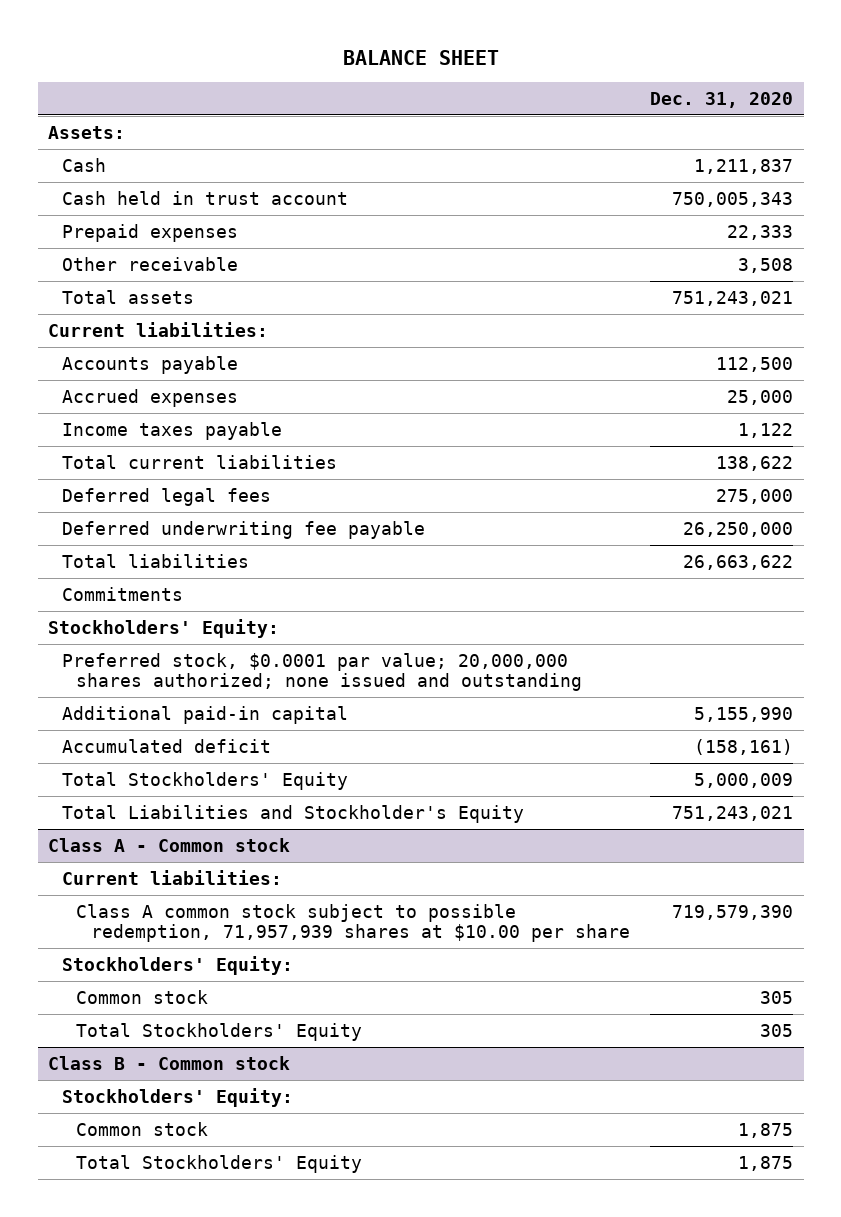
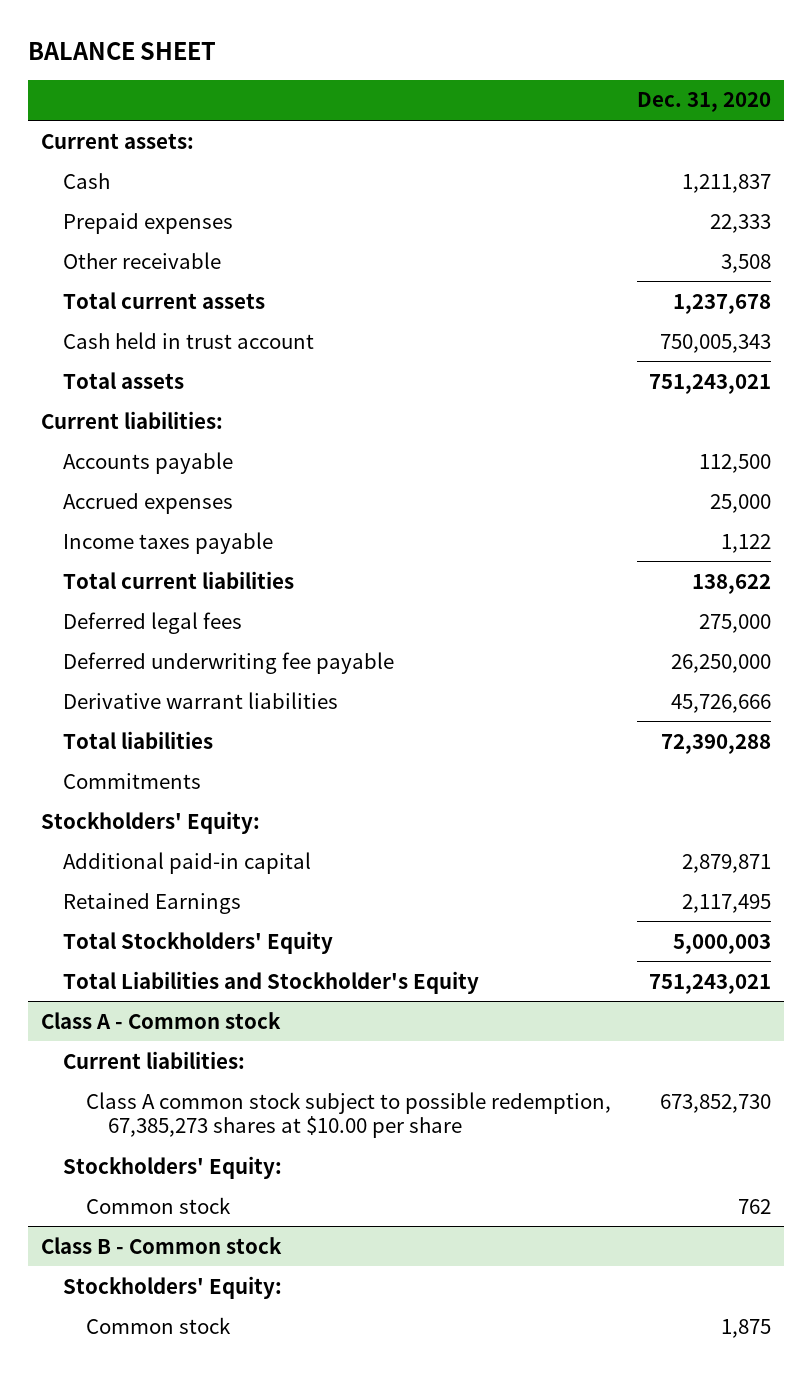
- Assets:
+ Current assets:
+ Total current assets | 1,237,678
moved down: Cash held in trust account | 750,005,343
- Total liabilities | 26,663,622
+ Derivative warrant liabilities | 45,726,666
+ Total liabilities | 72,390,288
- Preferred stock, $0.0001 par value; 20,000,000 shares authorized; none issued and outstanding
- Additional paid-in capital | 5,155,990
- Accumulated deficit | (158,161)
- Total Stockholders' Equity | 5,000,009
+ Additional paid-in capital | 2,879,871
+ Retained Earnings | 2,117,495
+ Total Stockholders' Equity | 5,000,003
@ Class A - Common stock
- Class A common stock subject to possible redemption, 71,957,939 shares at $10.00 per share | 719,579,390
+ Class A common stock subject to possible redemption, 67,385,273 shares at $10.00 per share | 673,852,730
- Common stock | 305
- Total Stockholders' Equity | 305
+ Common stock | 762
@ Class B - Common stock
- Total Stockholders' Equity | 1,875

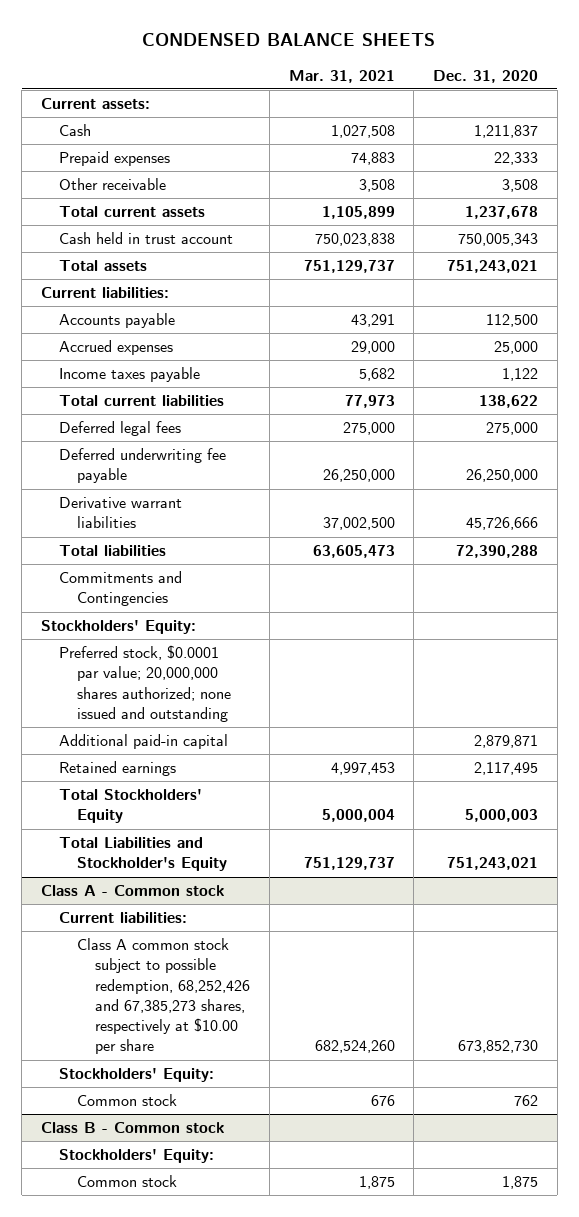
- BALANCE SHEET
+ CONDENSED BALANCE SHEETS
- | Dec. 31, 2020
+ | Mar. 31, 2021 | Dec. 31, 2020
- Commitments
+ Commitments and Contingencies
+ Preferred stock, $0.0001 par value; 20,000,000 shares authorized; none issued and outstanding
- Retained Earnings | 2,117,495
+ Retained earnings | 4,997,453 | 2,117,495
@ Class A - Common stock
- Class A common stock subject to possible redemption, 67,385,273 shares at $10.00 per share | 673,852,730
+ Class A common stock subject to possible redemption, 68,252,426 and 67,385,273 shares, respectively at $10.00 per share | 682,524,260 | 673,852,730

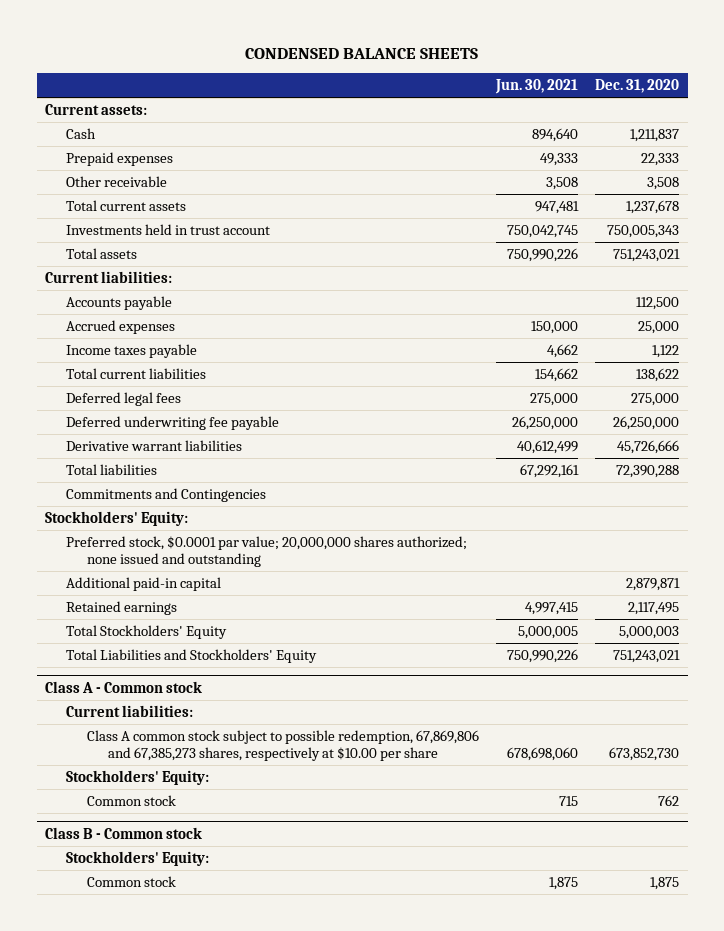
- | Mar. 31, 2021 | Dec. 31, 2020
+ | Jun. 30, 2021 | Dec. 31, 2020
- Cash held in trust account | 750,023,838 | 750,005,343
+ Investments held in trust account | 750,042,745 | 750,005,343
- Total Liabilities and Stockholder's Equity | 751,129,737 | 751,243,021
+ Total Liabilities and Stockholders' Equity | 750,990,226 | 751,243,021
@ Class A - Common stock
- Class A common stock subject to possible redemption, 68,252,426 and 67,385,273 shares, respectively at $10.00 per share | 682,524,260 | 673,852,730
+ Class A common stock subject to possible redemption, 67,869,806 and 67,385,273 shares, respectively at $10.00 per share | 678,698,060 | 673,852,730

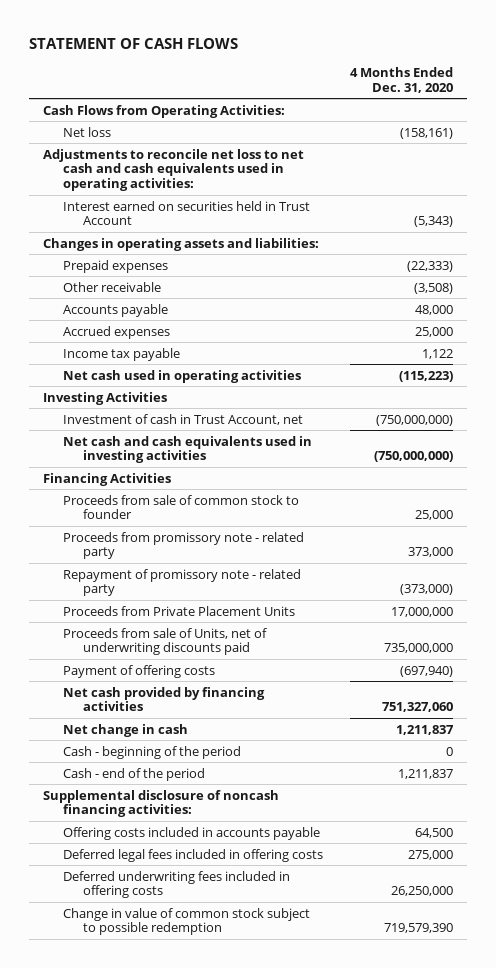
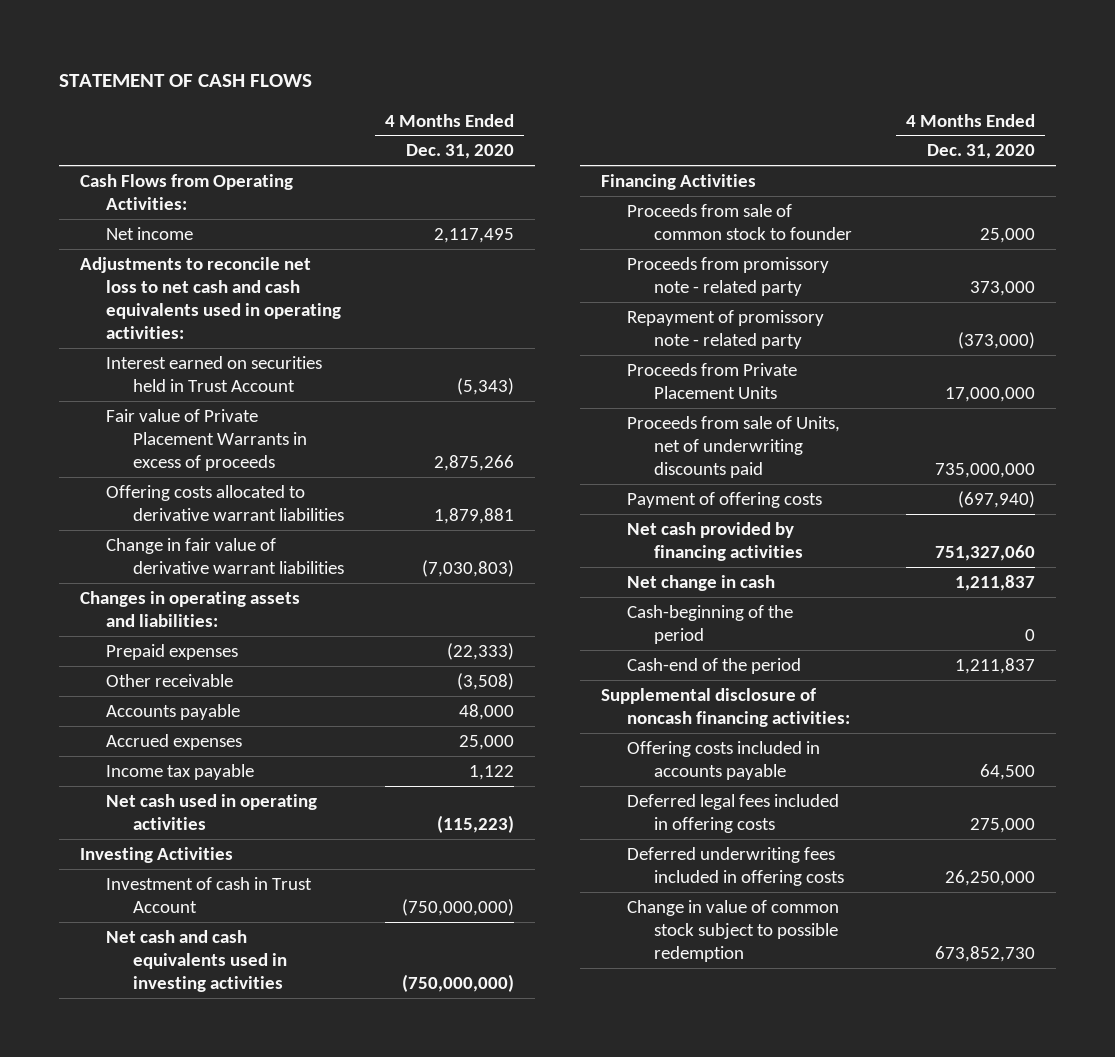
- Net loss | (158,161)
+ Net income | 2,117,495
+ Fair value of Private Placement Warrants in excess of proceeds | 2,875,266
+ Offering costs allocated to derivative warrant liabilities | 1,879,881
+ Change in fair value of derivative warrant liabilities | (7,030,803)
- Investment of cash in Trust Account, net | (750,000,000)
+ Investment of cash in Trust Account | (750,000,000)
- Cash - beginning of the period | 0
- Cash - end of the period | 1,211,837
+ Cash-beginning of the period | 0
+ Cash-end of the period | 1,211,837
- Change in value of common stock subject to possible redemption | 719,579,390
+ Change in value of common stock subject to possible redemption | 673,852,730

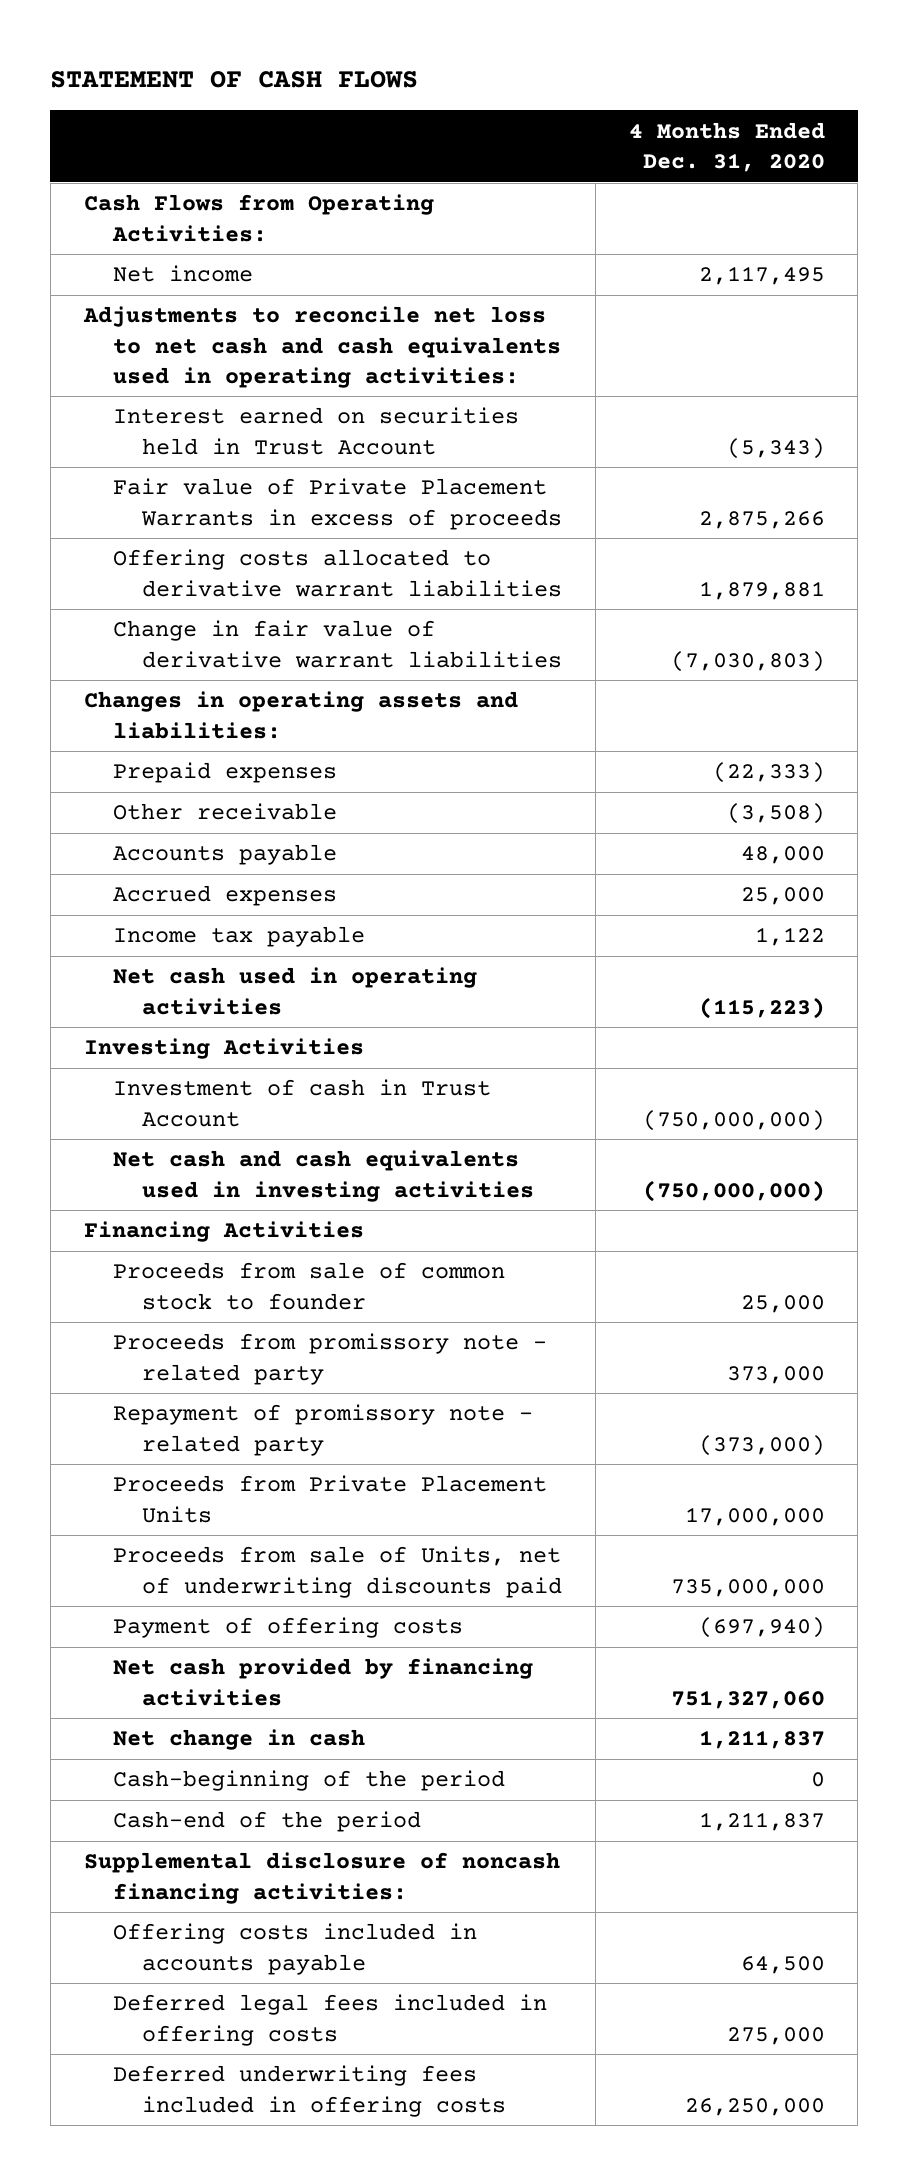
- Change in value of common stock subject to possible redemption | 673,852,730

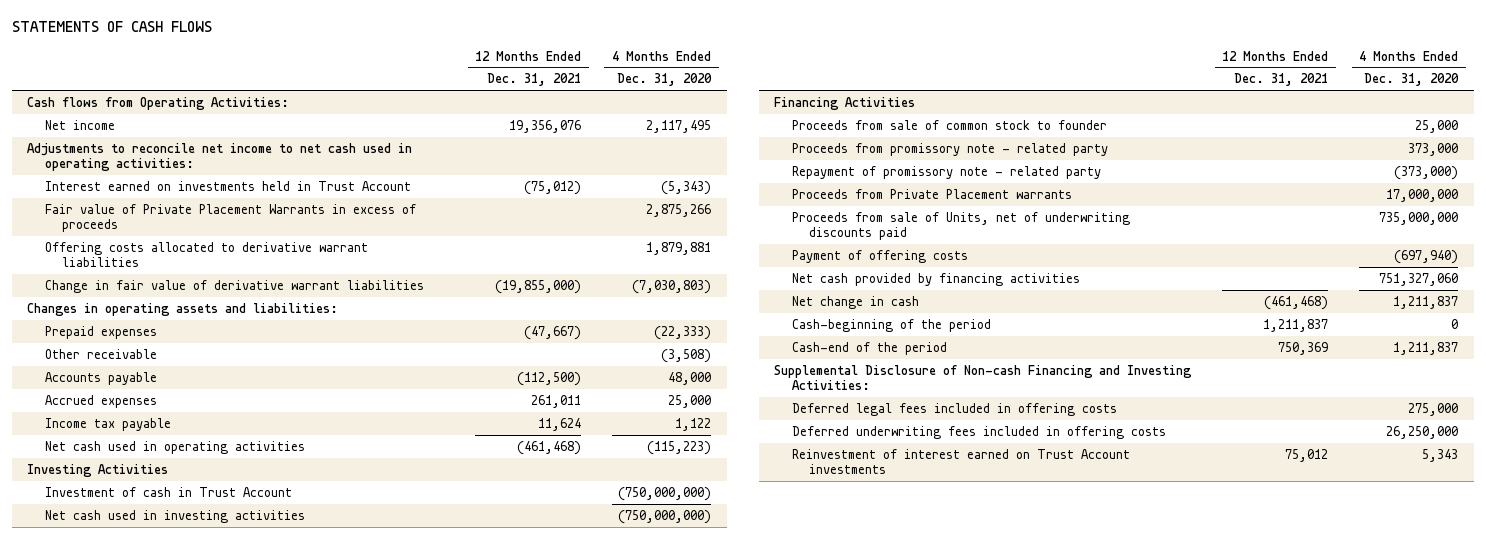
- STATEMENT OF CASH FLOWS
+ STATEMENTS OF CASH FLOWS
- | 4 Months Ended Dec. 31, 2020
+ | 12 Months Ended Dec. 31, 2021 | 4 Months Ended Dec. 31, 2020
- Cash Flows from Operating Activities:
+ Cash flows from Operating Activities:
- Adjustments to reconcile net loss to net cash and cash equivalents used in operating activities:
- Interest earned on securities held in Trust Account | (5,343)
+ Adjustments to reconcile net income to net cash used in operating activities:
+ Interest earned on investments held in Trust Account | (75,012) | (5,343)
- Net cash and cash equivalents used in investing activities | (750,000,000)
+ Net cash used in investing activities | | (750,000,000)
- Proceeds from Private Placement Units | 17,000,000
+ Proceeds from Private Placement warrants | | 17,000,000
- Supplemental disclosure of noncash financing activities:
- Offering costs included in accounts payable | 64,500
+ Supplemental Disclosure of Non-cash Financing and Investing Activities:
+ Reinvestment of interest earned on Trust Account investments | 75,012 | 5,343

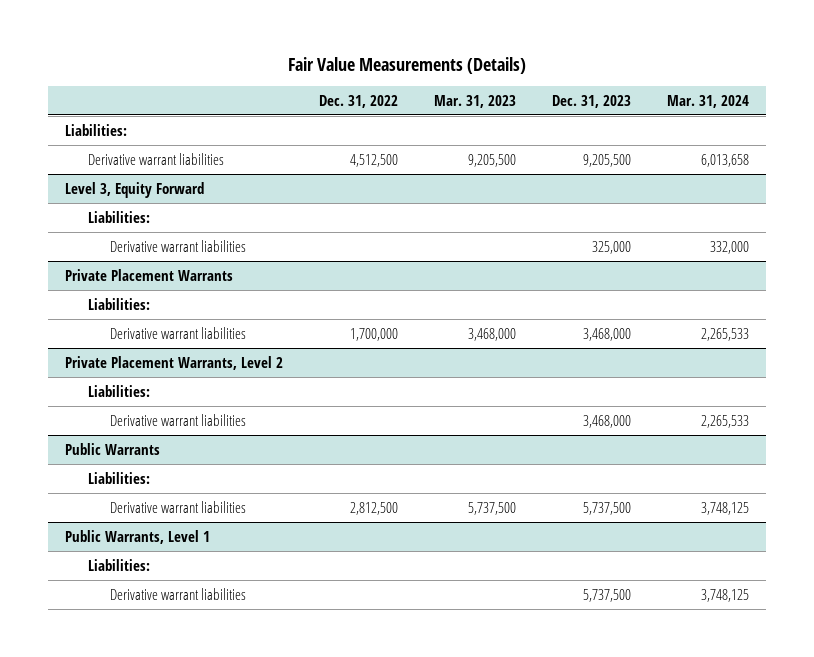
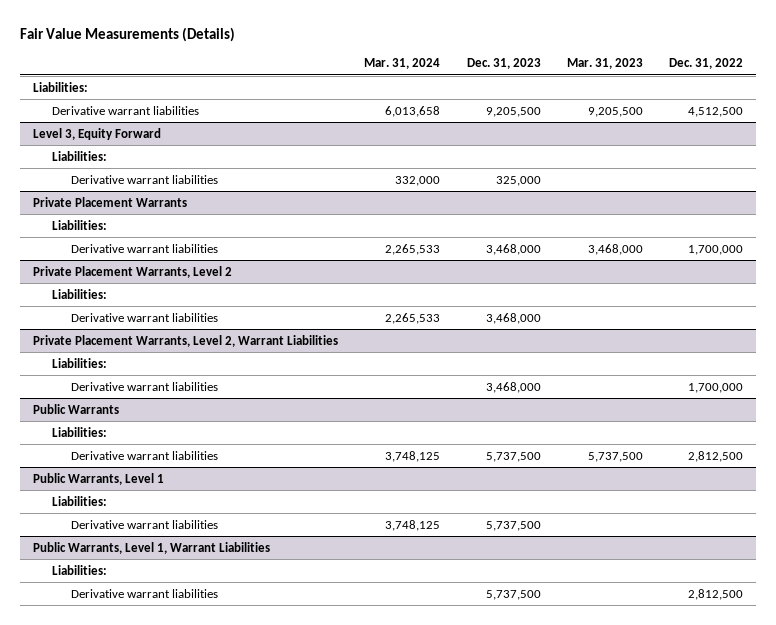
- | Dec. 31, 2022 | Mar. 31, 2023 | Dec. 31, 2023 | Mar. 31, 2024
+ | Mar. 31, 2024 | Dec. 31, 2023 | Mar. 31, 2023 | Dec. 31, 2022
+ Private Placement Warrants, Level 2, Warrant Liabilities
+ Liabilities:
+ Derivative warrant liabilities | | 3,468,000 | | 1,700,000
+ Public Warrants, Level 1, Warrant Liabilities
+ Liabilities:
+ Derivative warrant liabilities | | 5,737,500 | | 2,812,500

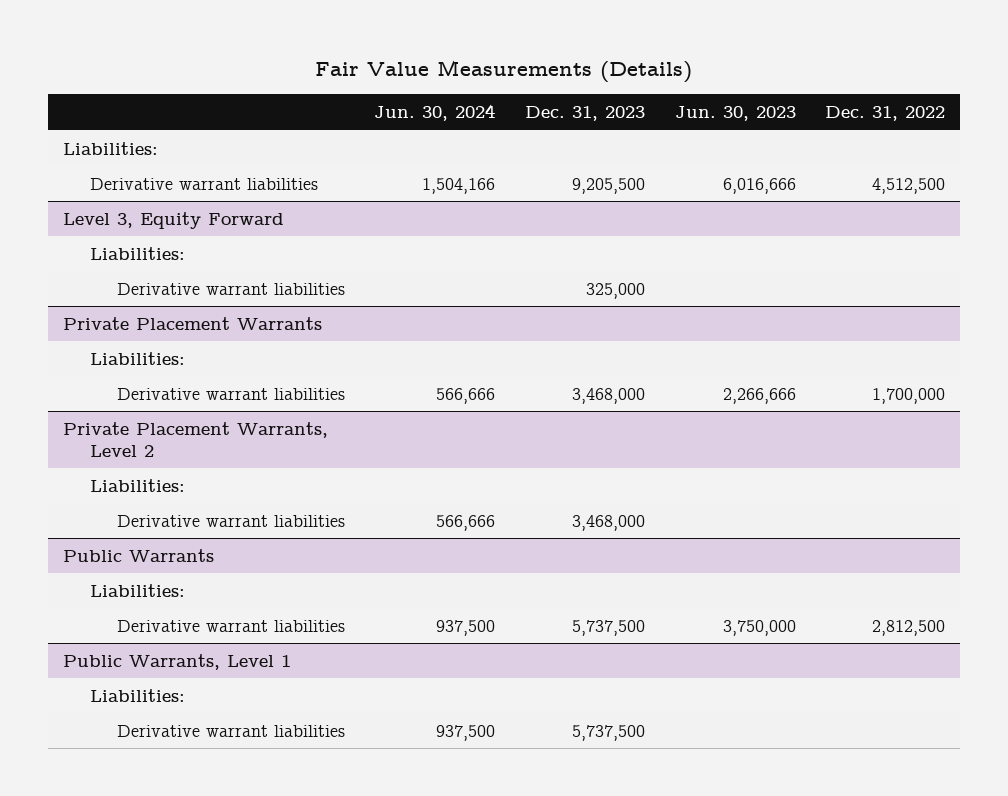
- | Mar. 31, 2024 | Dec. 31, 2023 | Mar. 31, 2023 | Dec. 31, 2022
+ | Jun. 30, 2024 | Dec. 31, 2023 | Jun. 30, 2023 | Dec. 31, 2022
- Private Placement Warrants, Level 2, Warrant Liabilities
- Liabilities:
- Derivative warrant liabilities | | 3,468,000 | | 1,700,000
- Public Warrants, Level 1, Warrant Liabilities
- Liabilities:
- Derivative warrant liabilities | | 5,737,500 | | 2,812,500

